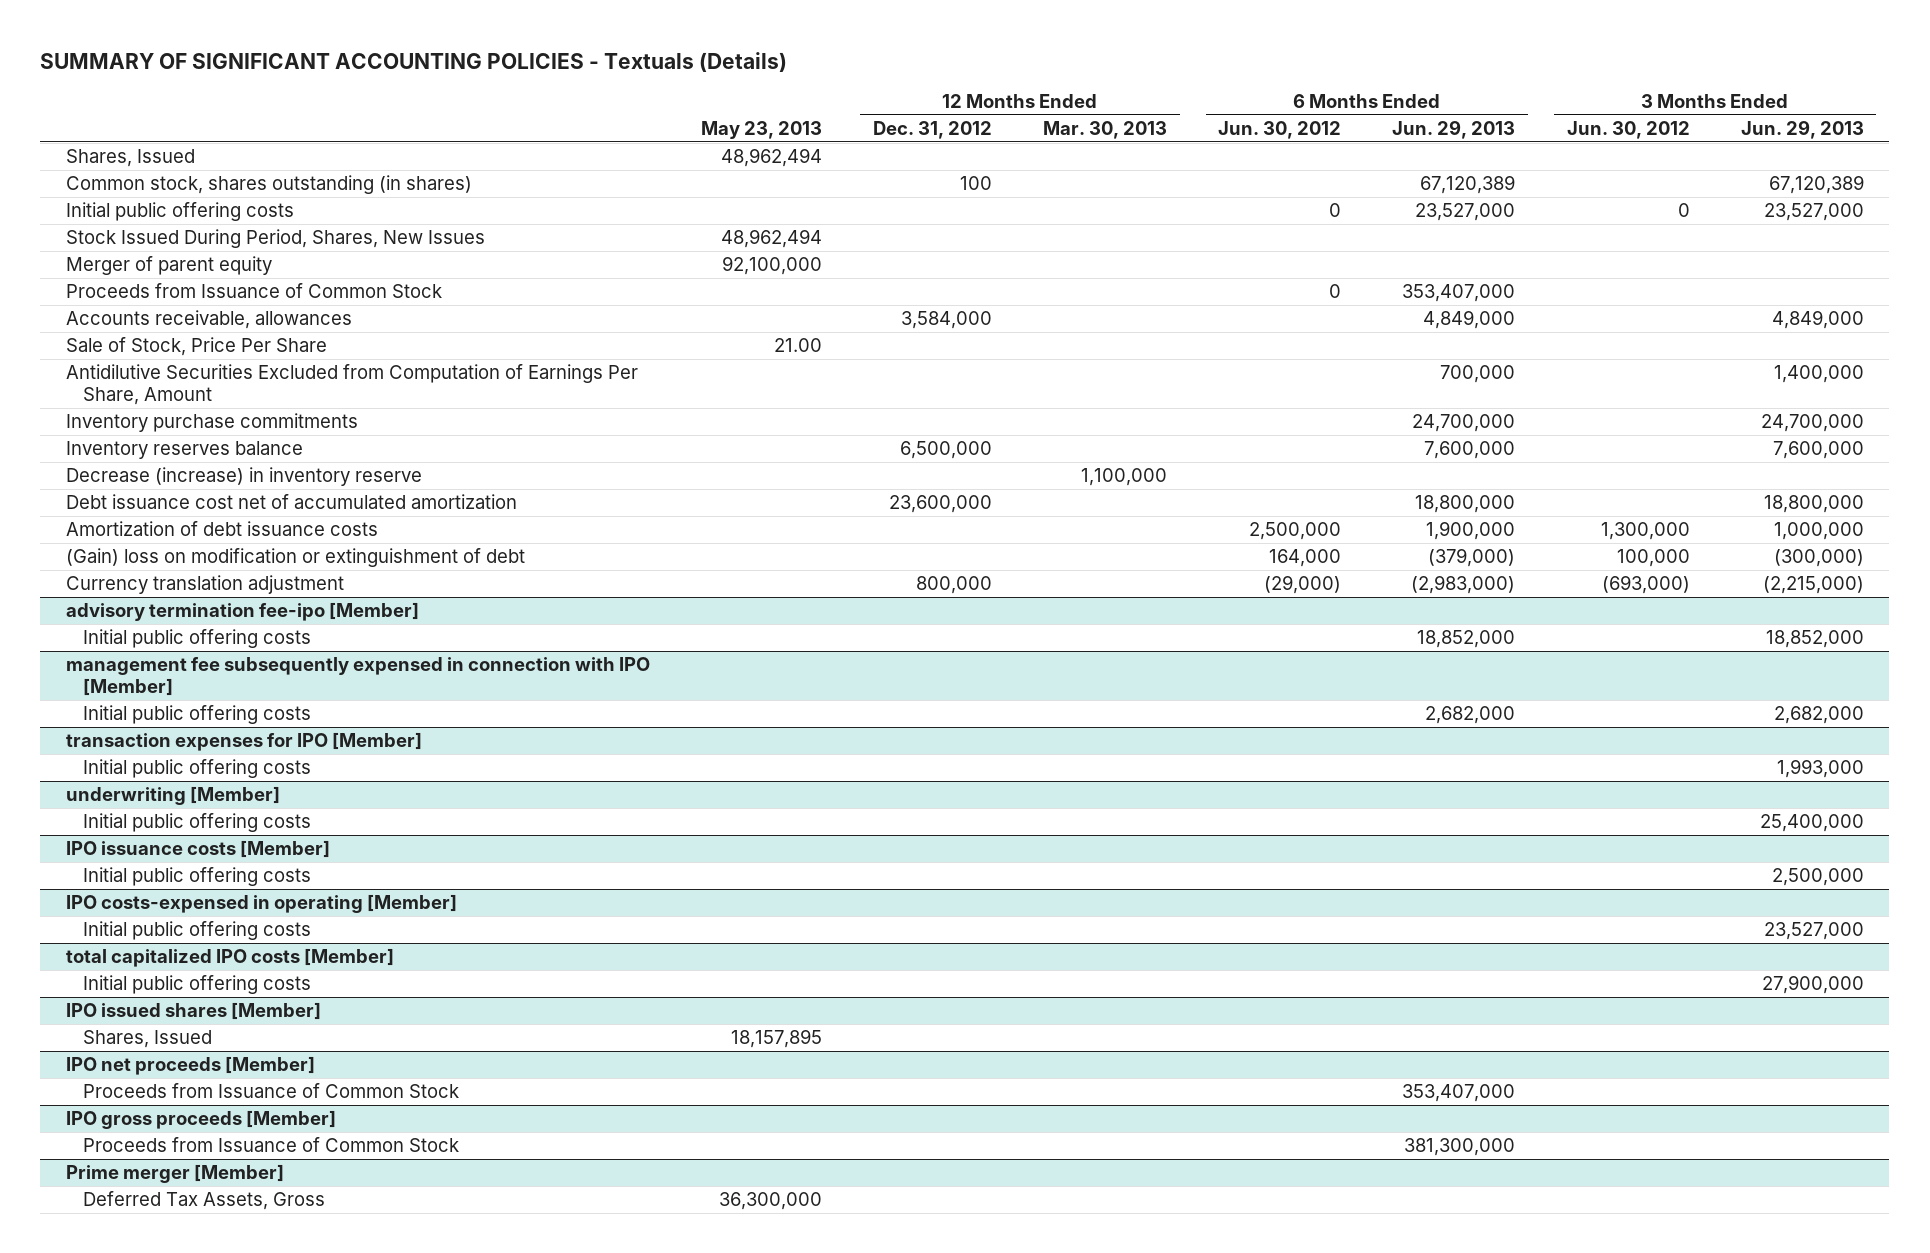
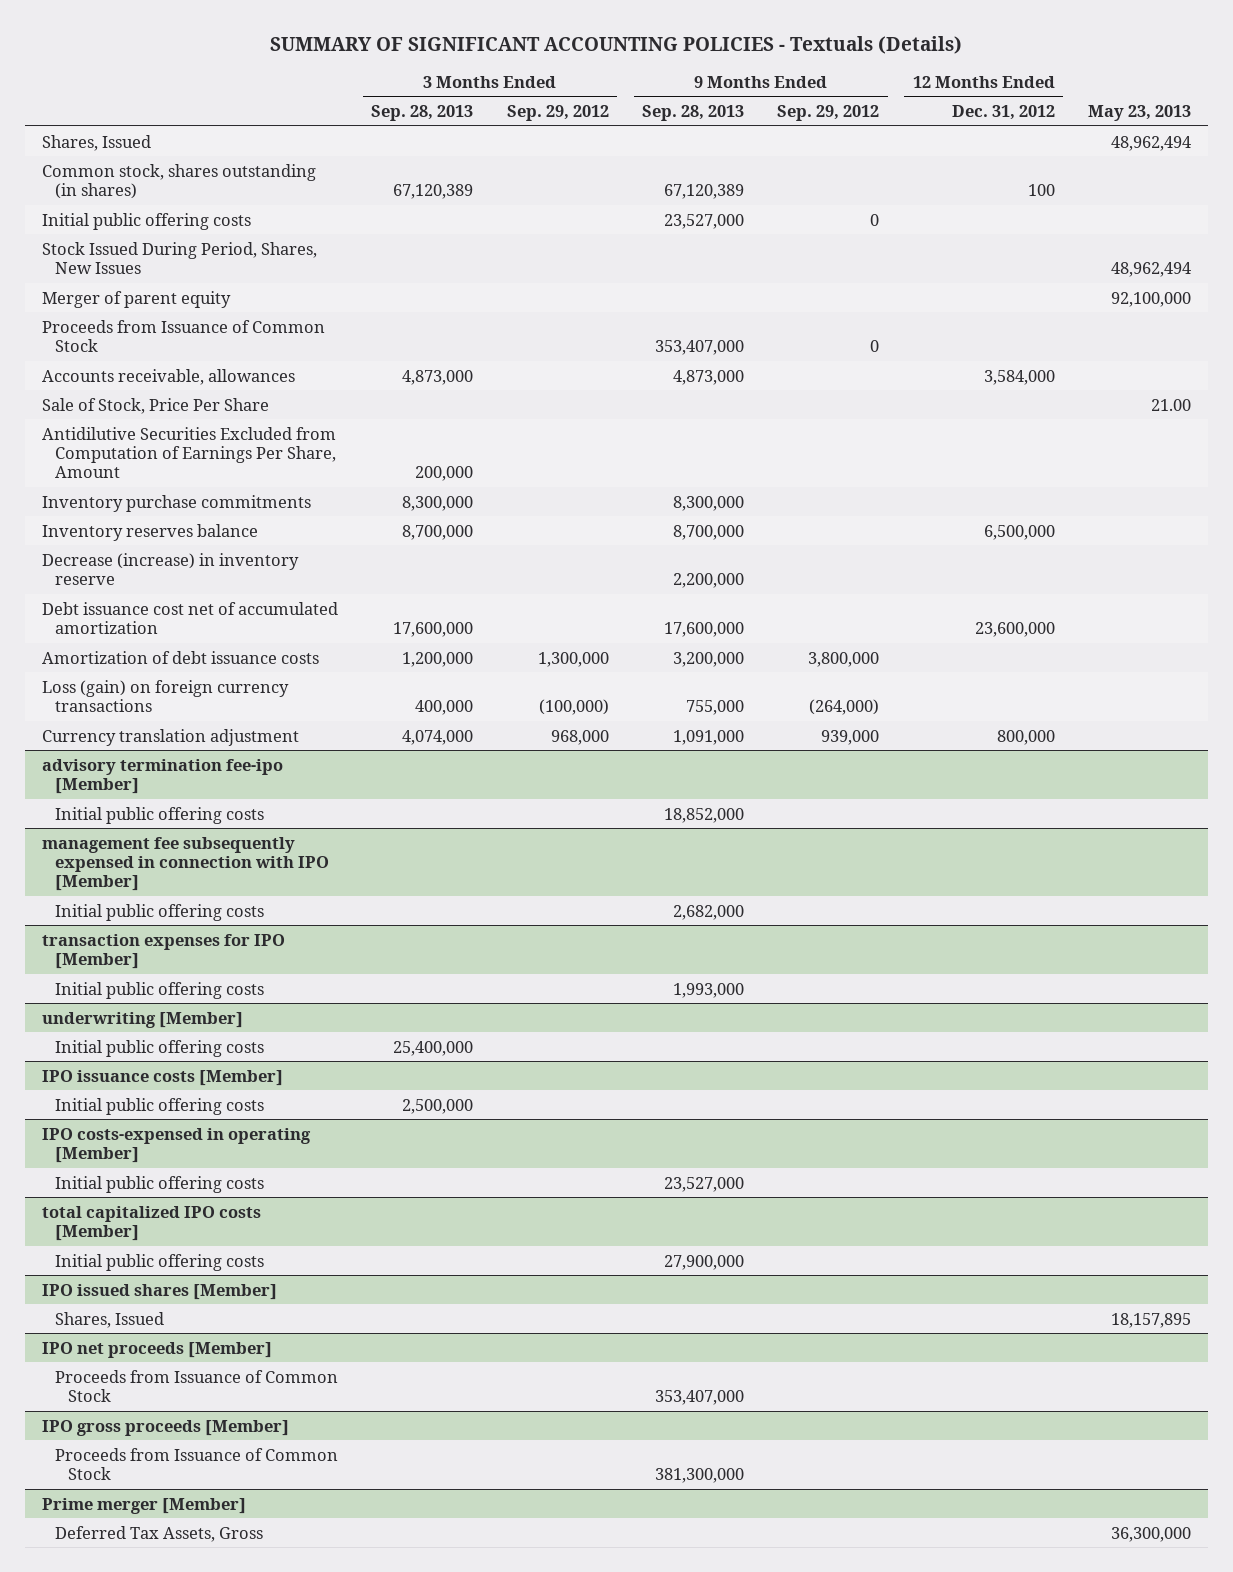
- | May 23, 2013 | 12 Months Ended Dec. 31, 2012 | 12 Months Ended Mar. 30, 2013 | 6 Months Ended Jun. 30, 2012 | 6 Months Ended Jun. 29, 2013 | 3 Months Ended Jun. 30, 2012 | 3 Months Ended Jun. 29, 2013
+ | 3 Months Ended Sep. 28, 2013 | 3 Months Ended Sep. 29, 2012 | 9 Months Ended Sep. 28, 2013 | 9 Months Ended Sep. 29, 2012 | 12 Months Ended Dec. 31, 2012 | May 23, 2013
- (Gain) loss on modification or extinguishment of debt | | | | 164,000 | (379,000) | 100,000 | (300,000)
+ Loss (gain) on foreign currency transactions | 400,000 | (100,000) | 755,000 | (264,000) | |

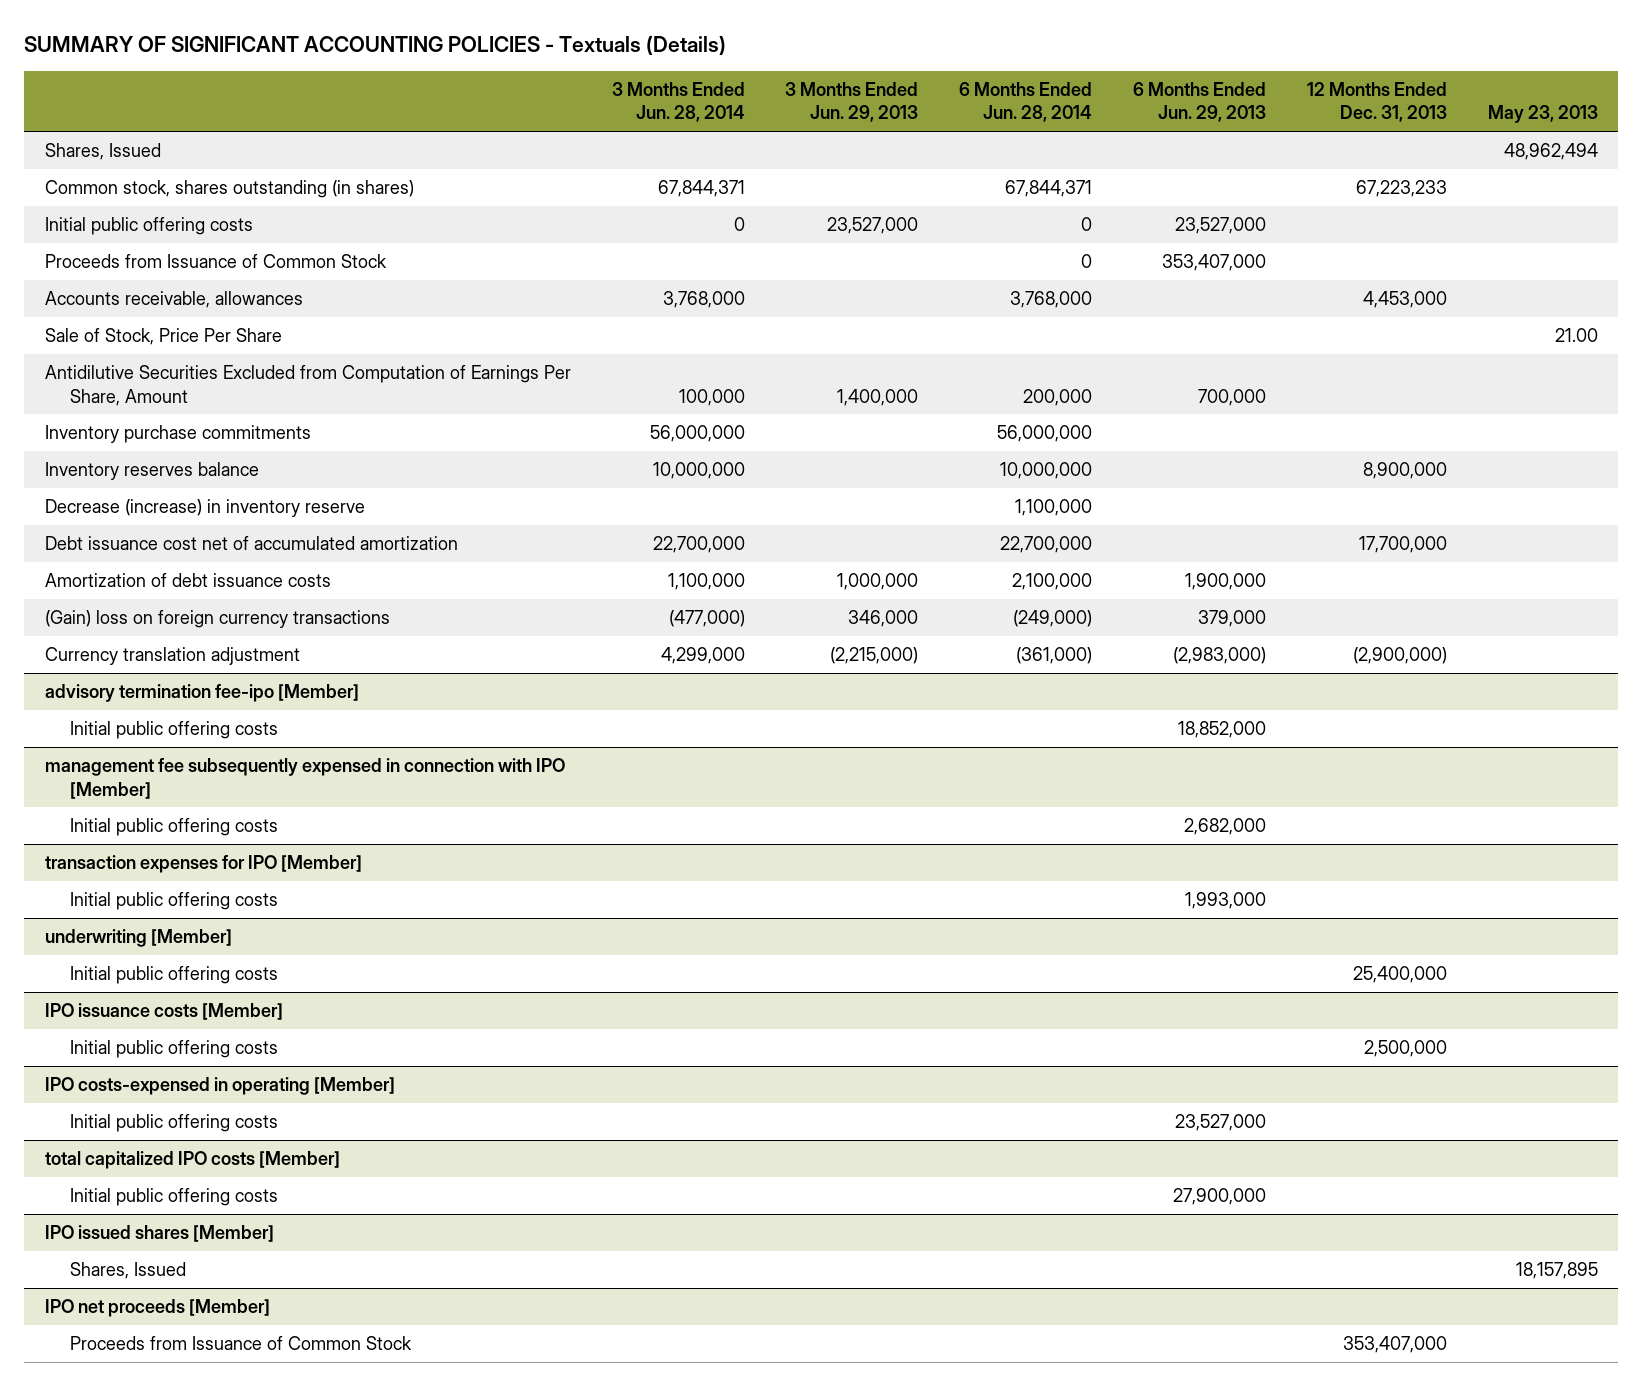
- | 3 Months Ended Sep. 28, 2013 | 3 Months Ended Sep. 29, 2012 | 9 Months Ended Sep. 28, 2013 | 9 Months Ended Sep. 29, 2012 | 12 Months Ended Dec. 31, 2012 | May 23, 2013
+ | 3 Months Ended Jun. 28, 2014 | 3 Months Ended Jun. 29, 2013 | 6 Months Ended Jun. 28, 2014 | 6 Months Ended Jun. 29, 2013 | 12 Months Ended Dec. 31, 2013 | May 23, 2013
- Stock Issued During Period, Shares, New Issues | | | | | | 48,962,494
- Merger of parent equity | | | | | | 92,100,000
- Loss (gain) on foreign currency transactions | 400,000 | (100,000) | 755,000 | (264,000) | |
+ (Gain) loss on foreign currency transactions | (477,000) | 346,000 | (249,000) | 379,000 | |
- IPO gross proceeds [Member]
- Proceeds from Issuance of Common Stock | | | 381,300,000 | | |
- Prime merger [Member]
- Deferred Tax Assets, Gross | | | | | | 36,300,000

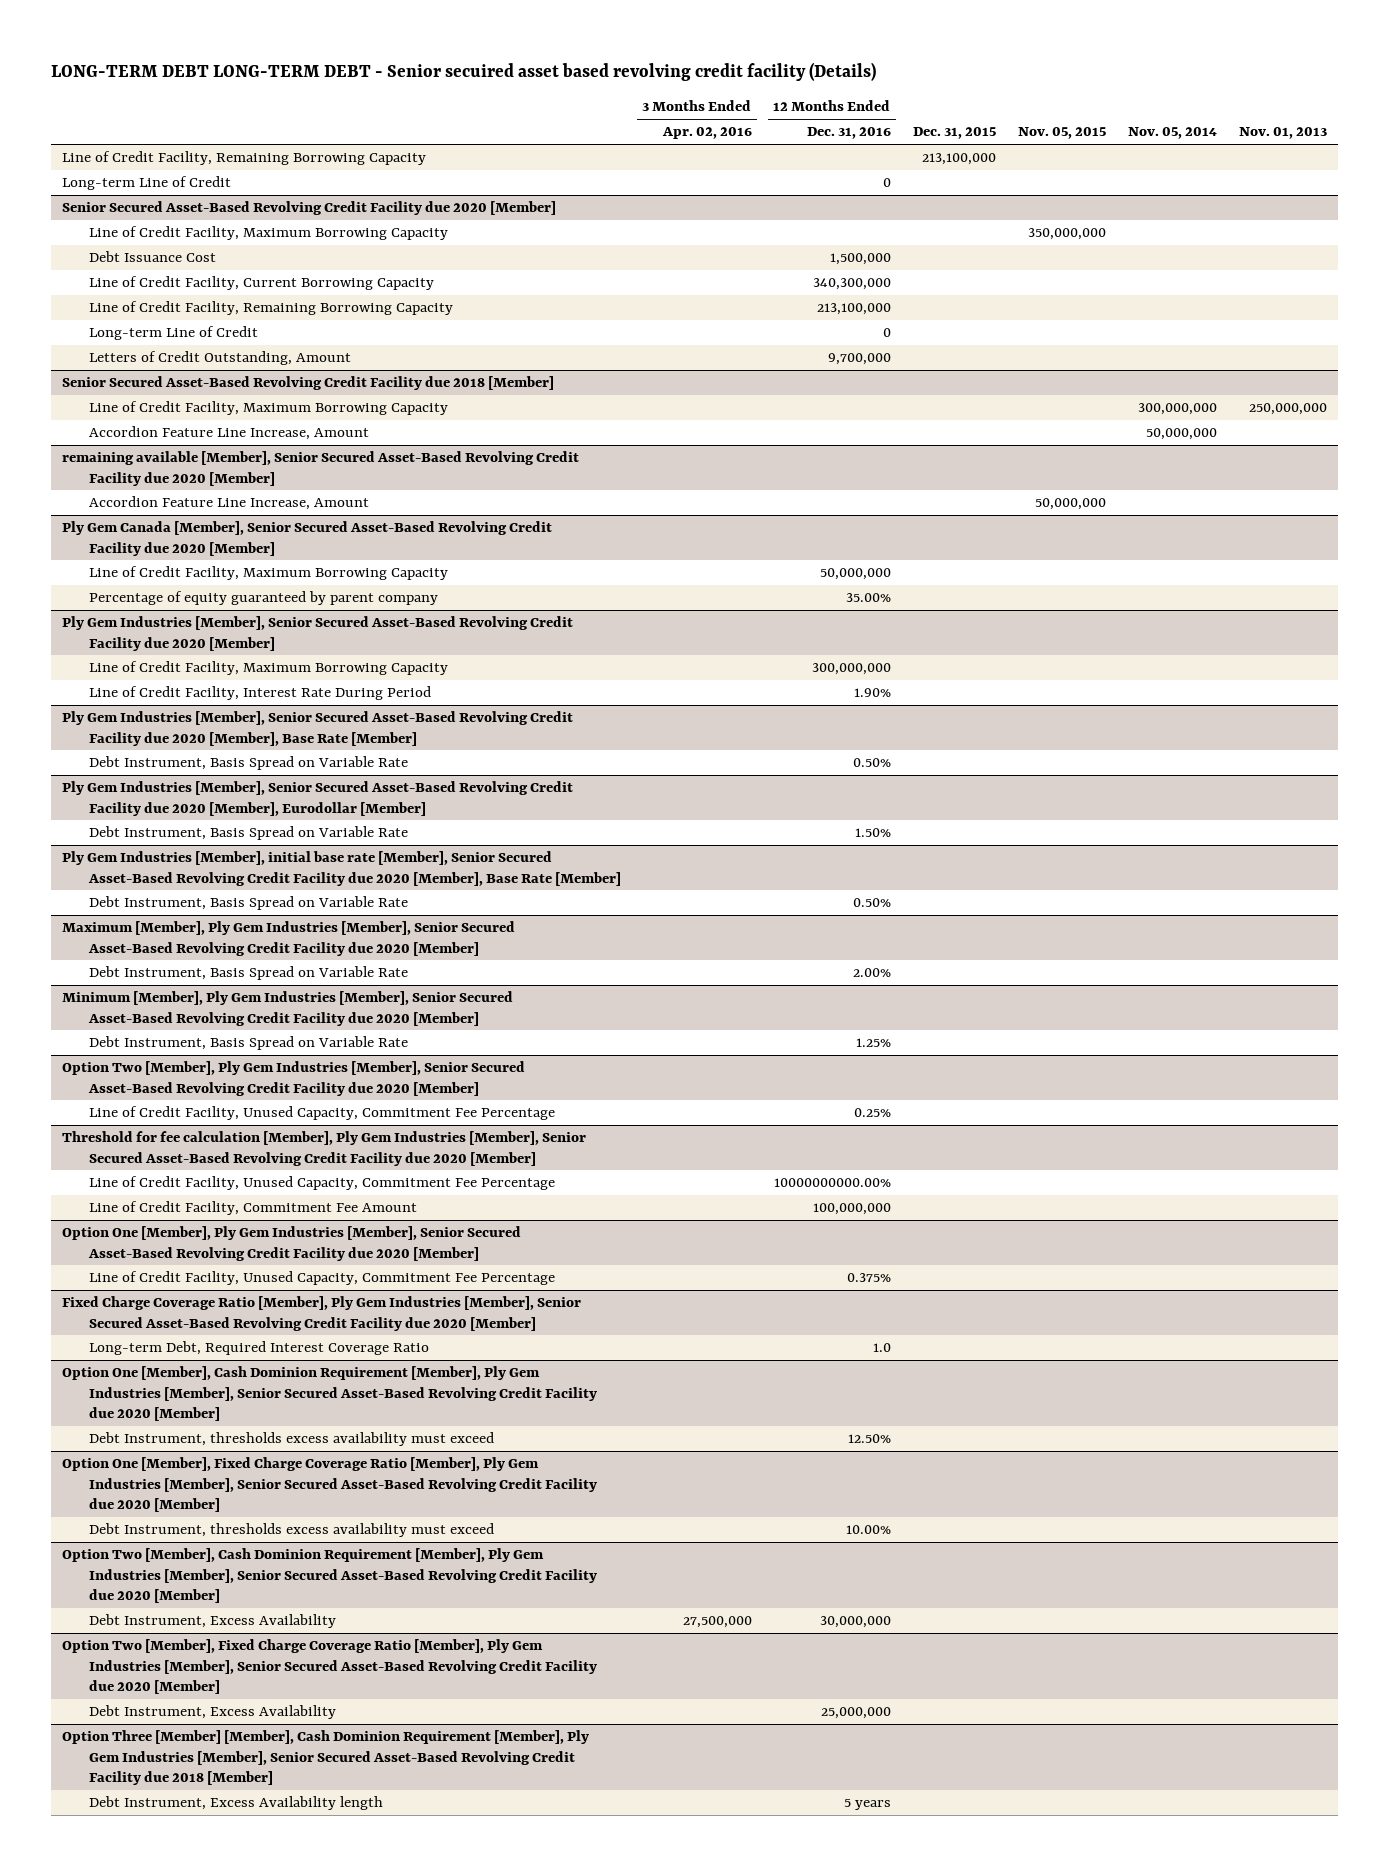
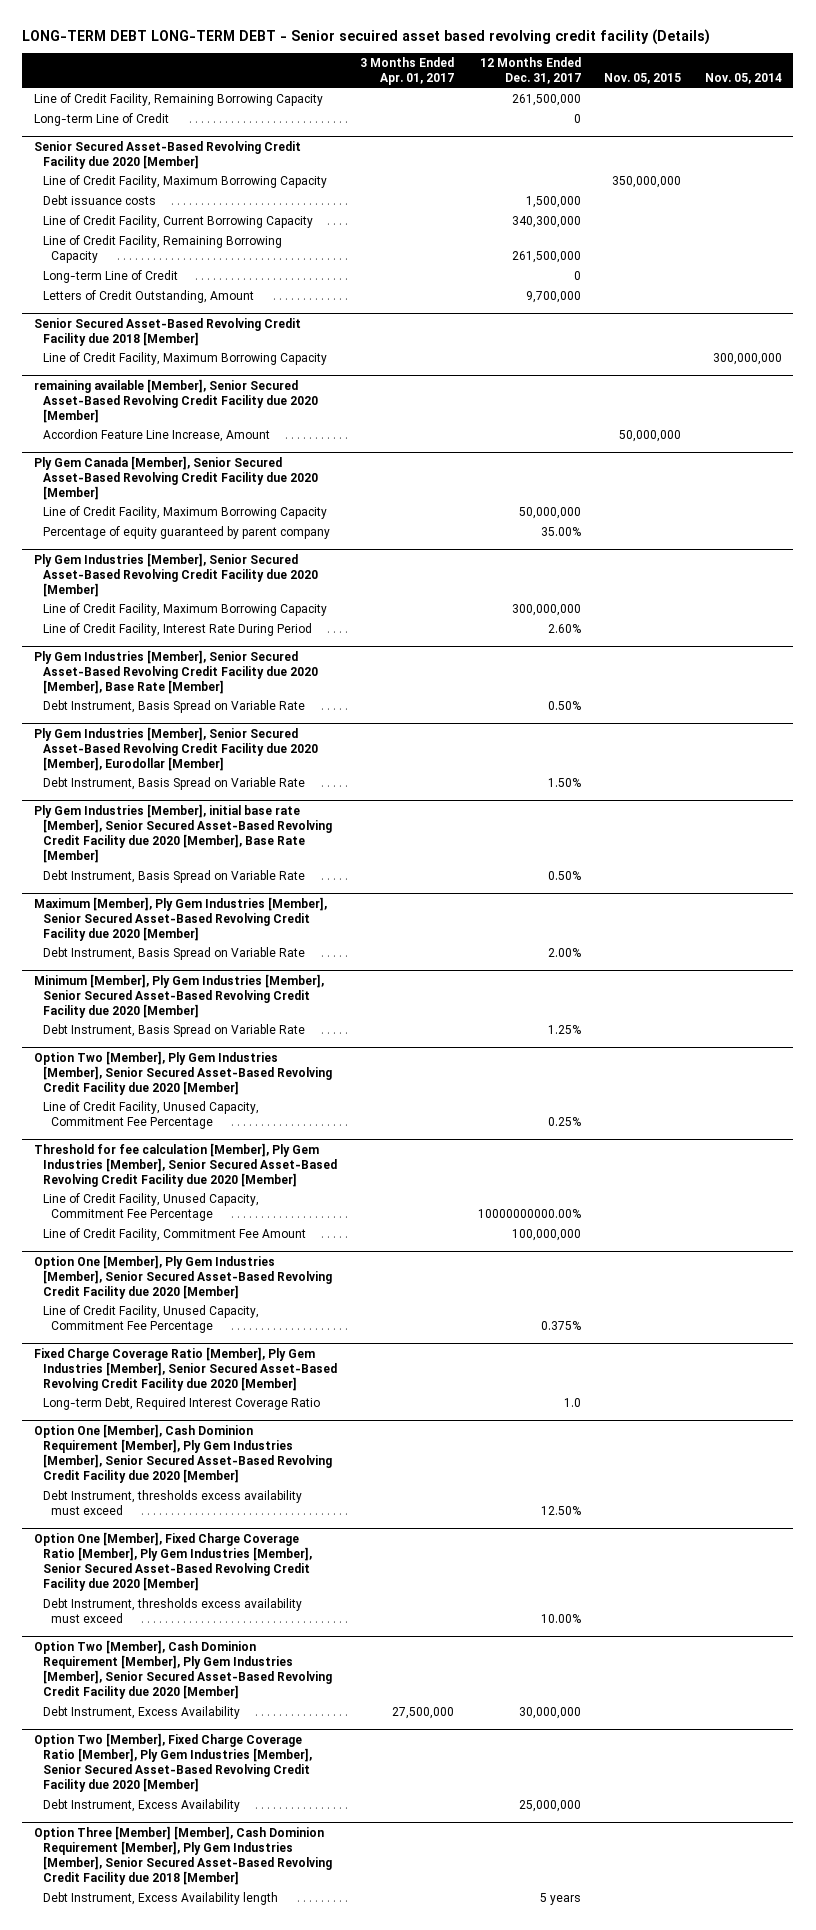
- | 3 Months Ended Apr. 02, 2016 | 12 Months Ended Dec. 31, 2016 | Dec. 31, 2015 | Nov. 05, 2015 | Nov. 05, 2014 | Nov. 01, 2013
+ | 3 Months Ended Apr. 01, 2017 | 12 Months Ended Dec. 31, 2017 | Nov. 05, 2015 | Nov. 05, 2014
@ Senior Secured Asset-Based Revolving Credit Facility due 2020 [Member]
- Debt Issuance Cost | | 1,500,000 | | | |
+ Debt issuance costs | | 1,500,000 | |
@ Senior Secured Asset-Based Revolving Credit Facility due 2018 [Member]
- Accordion Feature Line Increase, Amount | | | | | 50,000,000 |

